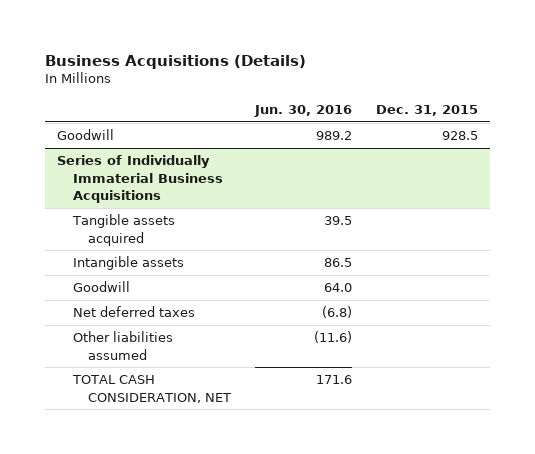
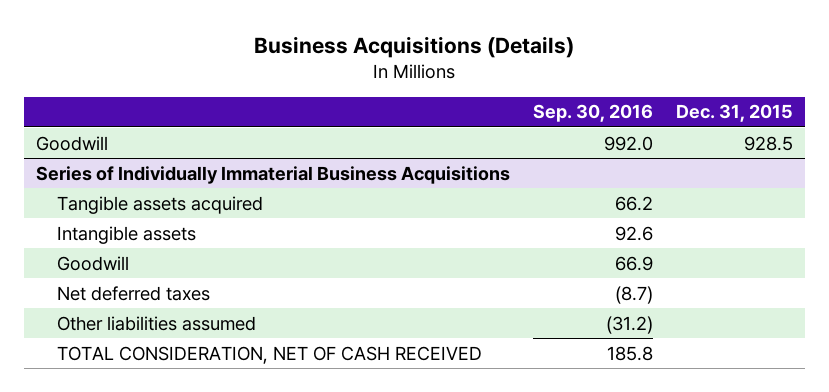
- | Jun. 30, 2016 | Dec. 31, 2015
+ | Sep. 30, 2016 | Dec. 31, 2015
@ Series of Individually Immaterial Business Acquisitions
- TOTAL CASH CONSIDERATION, NET | 171.6 |
+ TOTAL CONSIDERATION, NET OF CASH RECEIVED | 185.8 |

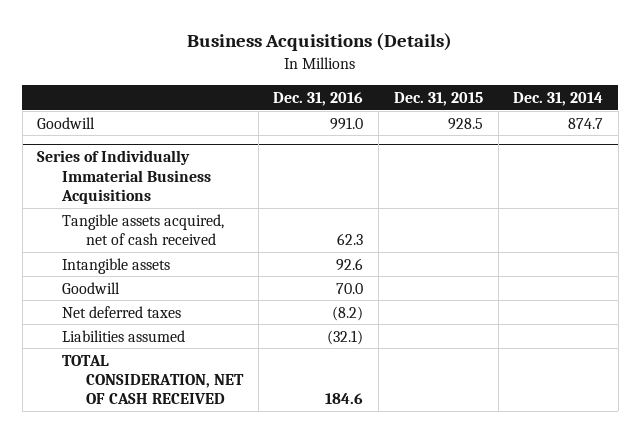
- | Sep. 30, 2016 | Dec. 31, 2015
+ | Dec. 31, 2016 | Dec. 31, 2015 | Dec. 31, 2014
@ Series of Individually Immaterial Business Acquisitions
- Tangible assets acquired | 66.2 |
+ Tangible assets acquired, net of cash received | 62.3 | |
- Other liabilities assumed | (31.2) |
+ Liabilities assumed | (32.1) | |

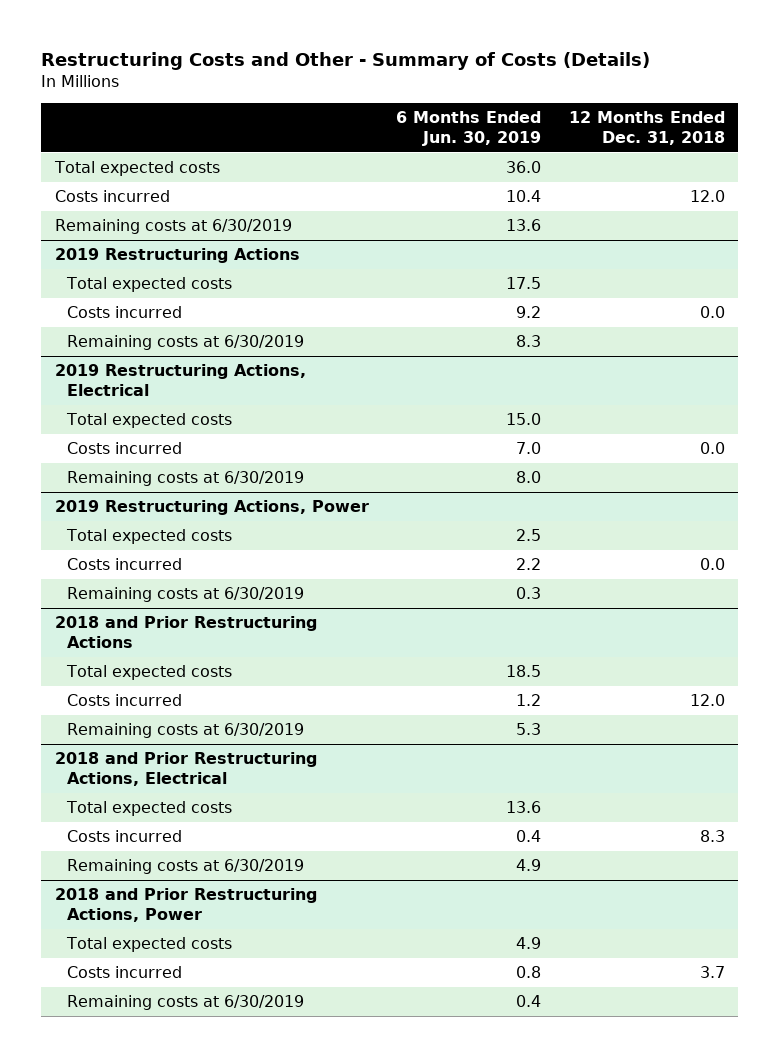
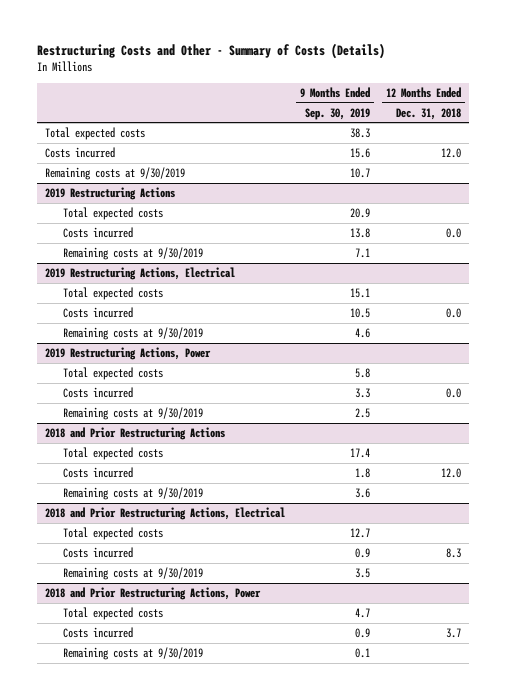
- | 6 Months Ended Jun. 30, 2019 | 12 Months Ended Dec. 31, 2018
+ | 9 Months Ended Sep. 30, 2019 | 12 Months Ended Dec. 31, 2018
- Remaining costs at 6/30/2019 | 13.6 |
+ Remaining costs at 9/30/2019 | 10.7 |
@ 2019 Restructuring Actions
- Remaining costs at 6/30/2019 | 8.3 |
+ Remaining costs at 9/30/2019 | 7.1 |
@ 2019 Restructuring Actions, Electrical
- Remaining costs at 6/30/2019 | 8.0 |
+ Remaining costs at 9/30/2019 | 4.6 |
@ 2019 Restructuring Actions, Power
- Remaining costs at 6/30/2019 | 0.3 |
+ Remaining costs at 9/30/2019 | 2.5 |
@ 2018 and Prior Restructuring Actions
- Remaining costs at 6/30/2019 | 5.3 |
+ Remaining costs at 9/30/2019 | 3.6 |
@ 2018 and Prior Restructuring Actions, Electrical
- Remaining costs at 6/30/2019 | 4.9 |
+ Remaining costs at 9/30/2019 | 3.5 |
@ 2018 and Prior Restructuring Actions, Power
- Remaining costs at 6/30/2019 | 0.4 |
+ Remaining costs at 9/30/2019 | 0.1 |

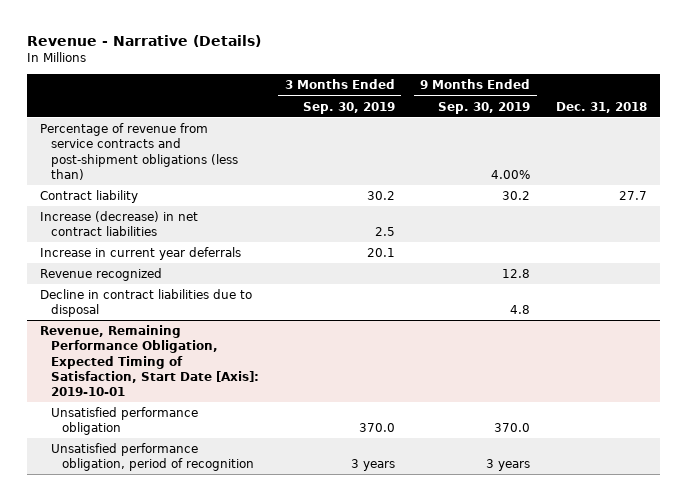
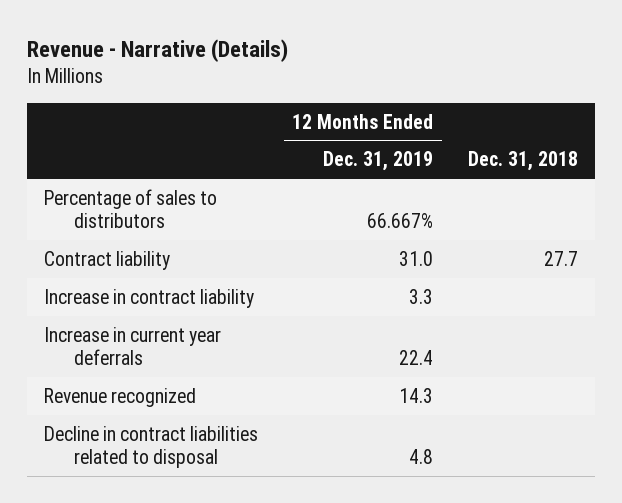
- | 3 Months Ended Sep. 30, 2019 | 9 Months Ended Sep. 30, 2019 | Dec. 31, 2018
+ | 12 Months Ended Dec. 31, 2019 | Dec. 31, 2018
- Percentage of revenue from service contracts and post-shipment obligations (less than) | | 4.00% |
+ Percentage of sales to distributors | 66.667% |
- Increase (decrease) in net contract liabilities | 2.5 | |
+ Increase in contract liability | 3.3 |
- Decline in contract liabilities due to disposal | | 4.8 |
- Revenue, Remaining Performance Obligation, Expected Timing of Satisfaction, Start Date [Axis]: 2019-10-01
- Unsatisfied performance obligation | 370.0 | 370.0 |
- Unsatisfied performance obligation, period of recognition | 3 years | 3 years |
+ Decline in contract liabilities related to disposal | 4.8 |

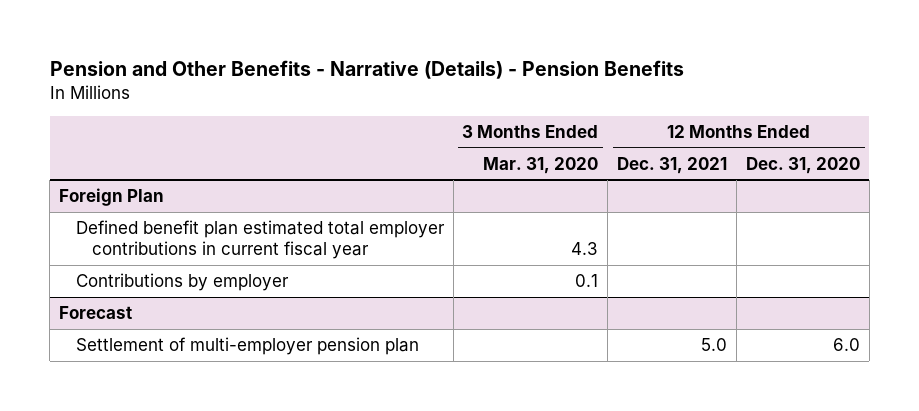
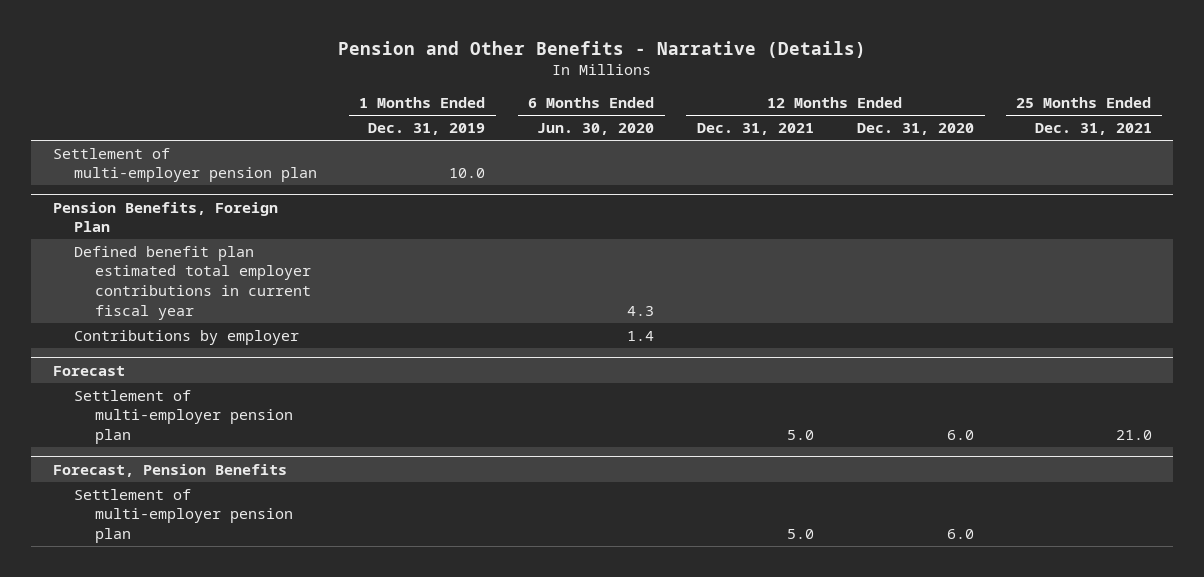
- Pension and Other Benefits - Narrative (Details) - Pension Benefits
+ Pension and Other Benefits - Narrative (Details)
- | 3 Months Ended Mar. 31, 2020 | 12 Months Ended Dec. 31, 2021 | 12 Months Ended Dec. 31, 2020
+ | 1 Months Ended Dec. 31, 2019 | 6 Months Ended Jun. 30, 2020 | 12 Months Ended Dec. 31, 2021 | 12 Months Ended Dec. 31, 2020 | 25 Months Ended Dec. 31, 2021
- Foreign Plan
+ Settlement of multi-employer pension plan | 10.0 | | | |
+ Pension Benefits, Foreign Plan
+ Forecast, Pension Benefits
+ Settlement of multi-employer pension plan | | | 5.0 | 6.0 |

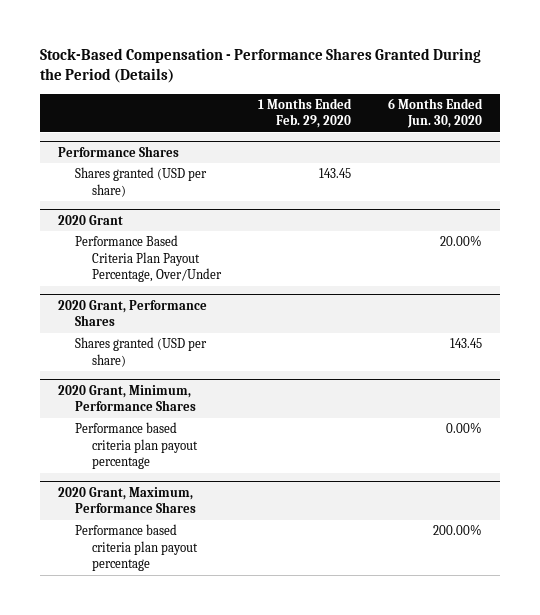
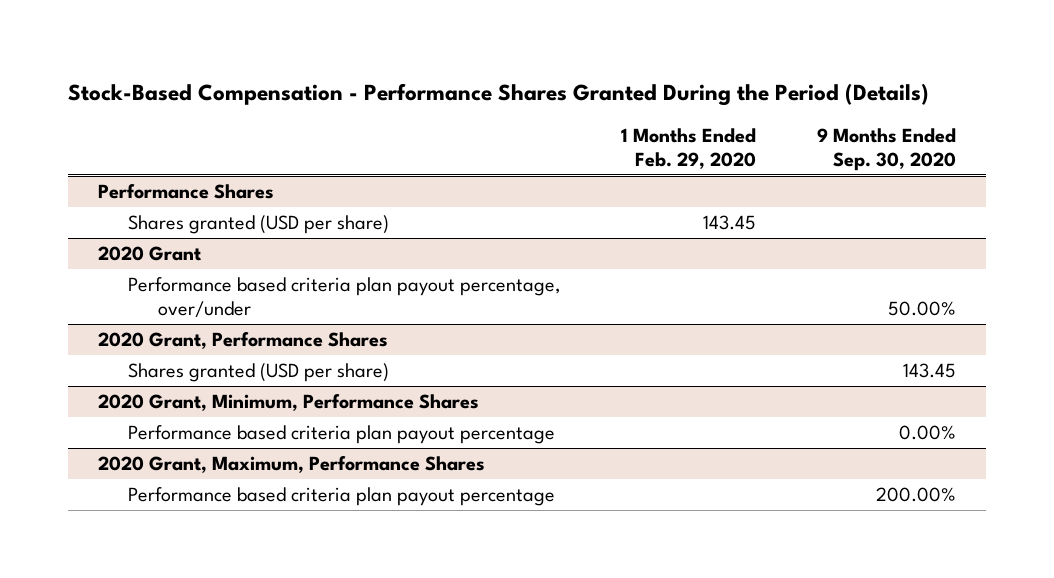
- | 1 Months Ended Feb. 29, 2020 | 6 Months Ended Jun. 30, 2020
+ | 1 Months Ended Feb. 29, 2020 | 9 Months Ended Sep. 30, 2020
@ 2020 Grant
- Performance Based Criteria Plan Payout Percentage, Over/Under | | 20.00%
+ Performance based criteria plan payout percentage, over/under | | 50.00%

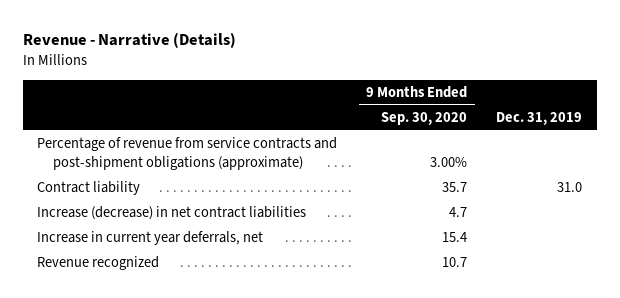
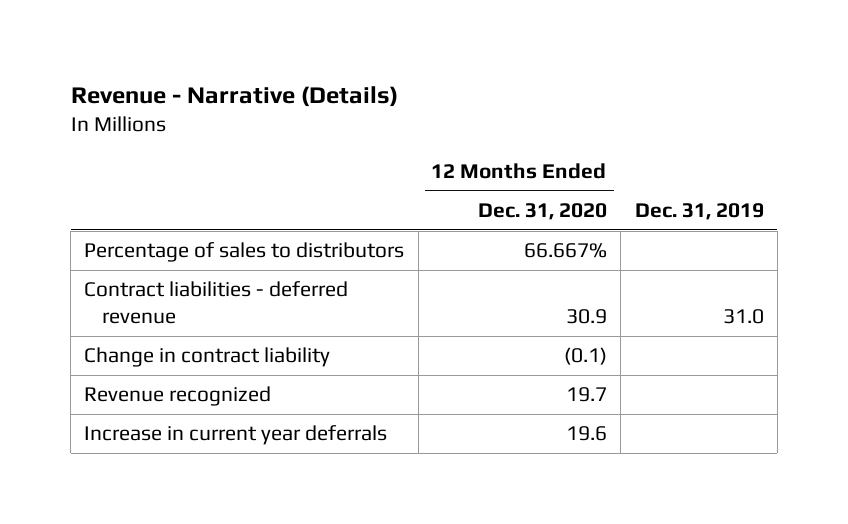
- | 9 Months Ended Sep. 30, 2020 | Dec. 31, 2019
+ | 12 Months Ended Dec. 31, 2020 | Dec. 31, 2019
- Percentage of revenue from service contracts and post-shipment obligations (approximate) | 3.00% |
- Contract liability | 35.7 | 31.0
- Increase (decrease) in net contract liabilities | 4.7 |
- Increase in current year deferrals, net | 15.4 |
+ Percentage of sales to distributors | 66.667% |
+ Contract liabilities - deferred revenue | 30.9 | 31.0
+ Change in contract liability | (0.1) |
+ Increase in current year deferrals | 19.6 |

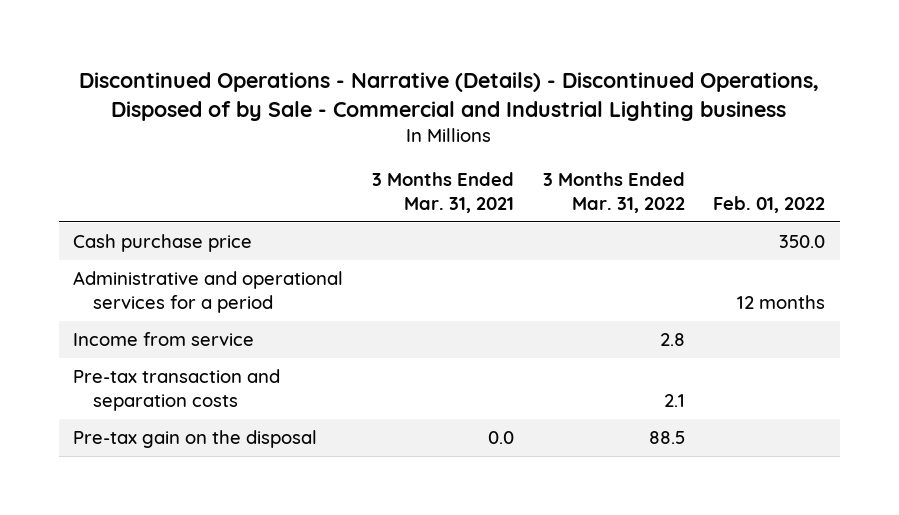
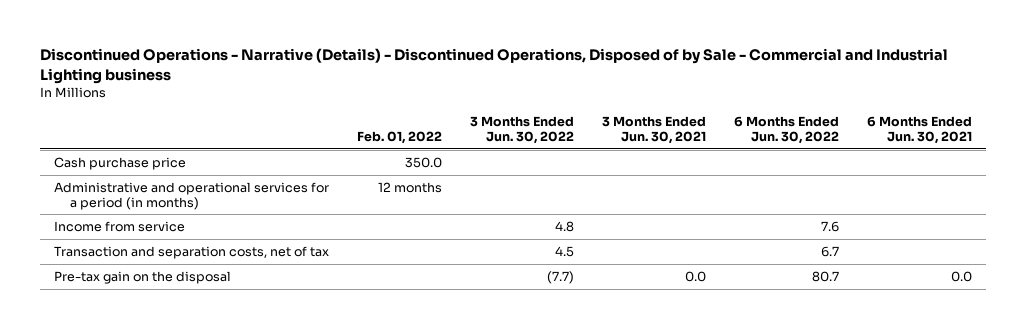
- | 3 Months Ended Mar. 31, 2021 | 3 Months Ended Mar. 31, 2022 | Feb. 01, 2022
+ | Feb. 01, 2022 | 3 Months Ended Jun. 30, 2022 | 3 Months Ended Jun. 30, 2021 | 6 Months Ended Jun. 30, 2022 | 6 Months Ended Jun. 30, 2021
- Administrative and operational services for a period | | | 12 months
+ Administrative and operational services for a period (in months) | 12 months | | | |
- Pre-tax transaction and separation costs | | 2.1 |
+ Transaction and separation costs, net of tax | | 4.5 | | 6.7 |

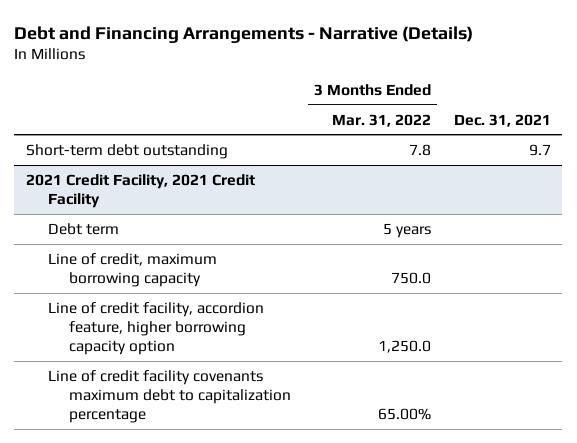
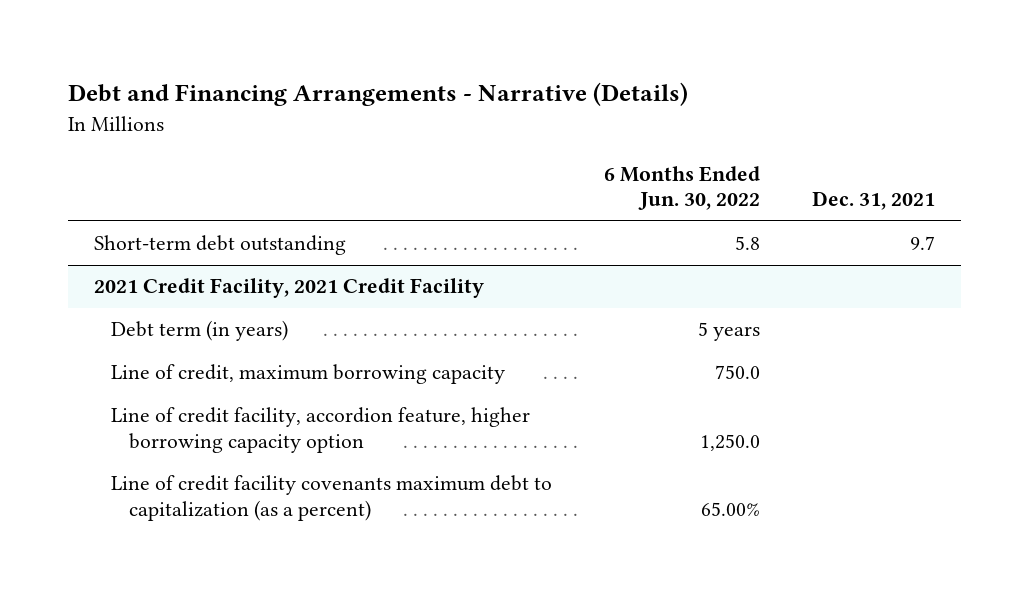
- | 3 Months Ended Mar. 31, 2022 | Dec. 31, 2021
+ | 6 Months Ended Jun. 30, 2022 | Dec. 31, 2021
@ 2021 Credit Facility, 2021 Credit Facility
- Debt term | 5 years |
+ Debt term (in years) | 5 years |
- Line of credit facility covenants maximum debt to capitalization percentage | 65.00% |
+ Line of credit facility covenants maximum debt to capitalization (as a percent) | 65.00% |

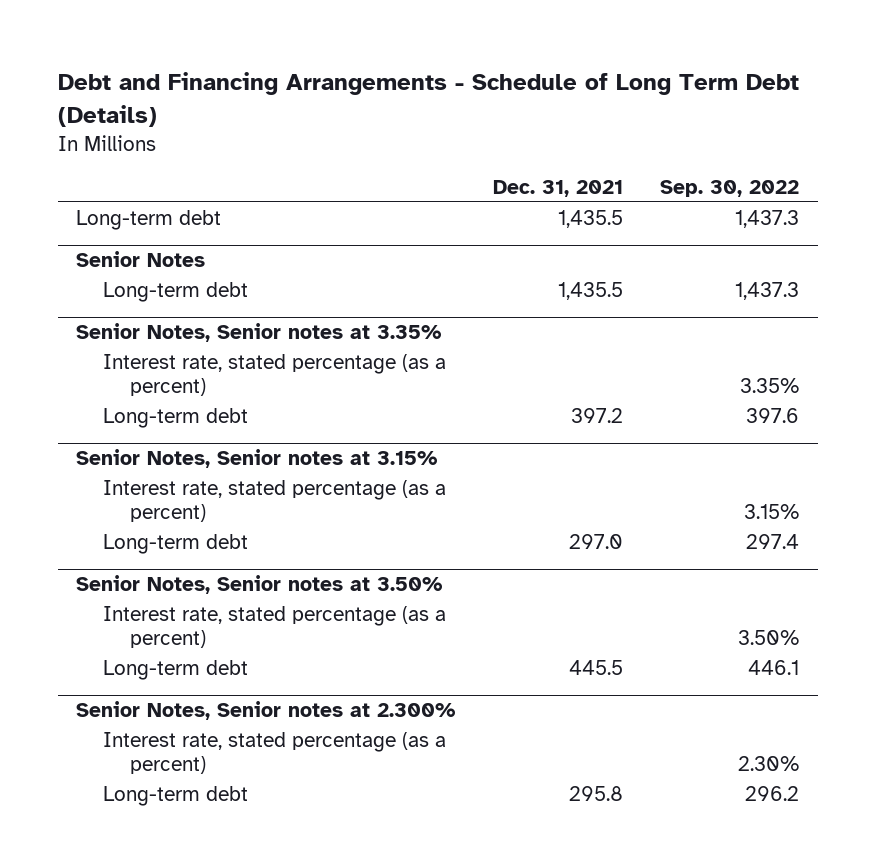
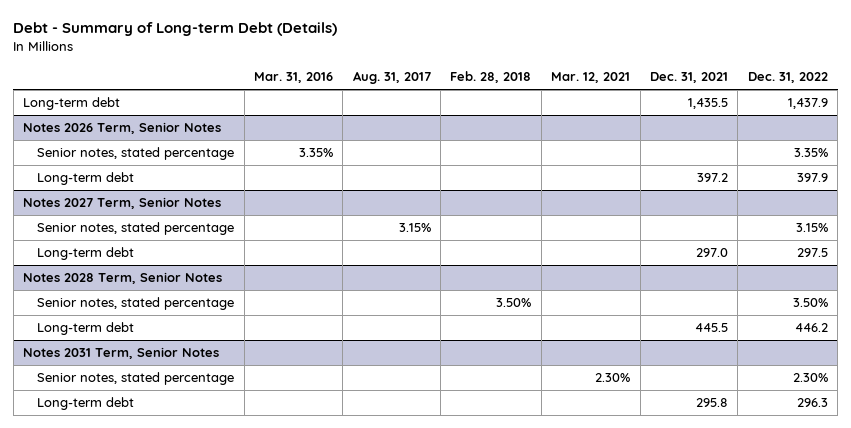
- Debt and Financing Arrangements - Schedule of Long Term Debt (Details)
+ Debt - Summary of Long-term Debt (Details)
- | Dec. 31, 2021 | Sep. 30, 2022
+ | Mar. 31, 2016 | Aug. 31, 2017 | Feb. 28, 2018 | Mar. 12, 2021 | Dec. 31, 2021 | Dec. 31, 2022
- Senior Notes
- Long-term debt | 1,435.5 | 1,437.3
- Senior Notes, Senior notes at 3.35%
- Interest rate, stated percentage (as a percent) | | 3.35%
+ Notes 2026 Term, Senior Notes
+ Senior notes, stated percentage | 3.35% | | | | | 3.35%
- Senior Notes, Senior notes at 3.15%
- Interest rate, stated percentage (as a percent) | | 3.15%
+ Notes 2027 Term, Senior Notes
+ Senior notes, stated percentage | | 3.15% | | | | 3.15%
- Senior Notes, Senior notes at 3.50%
- Interest rate, stated percentage (as a percent) | | 3.50%
+ Notes 2028 Term, Senior Notes
+ Senior notes, stated percentage | | | 3.50% | | | 3.50%
- Senior Notes, Senior notes at 2.300%
- Interest rate, stated percentage (as a percent) | | 2.30%
+ Notes 2031 Term, Senior Notes
+ Senior notes, stated percentage | | | | 2.30% | | 2.30%

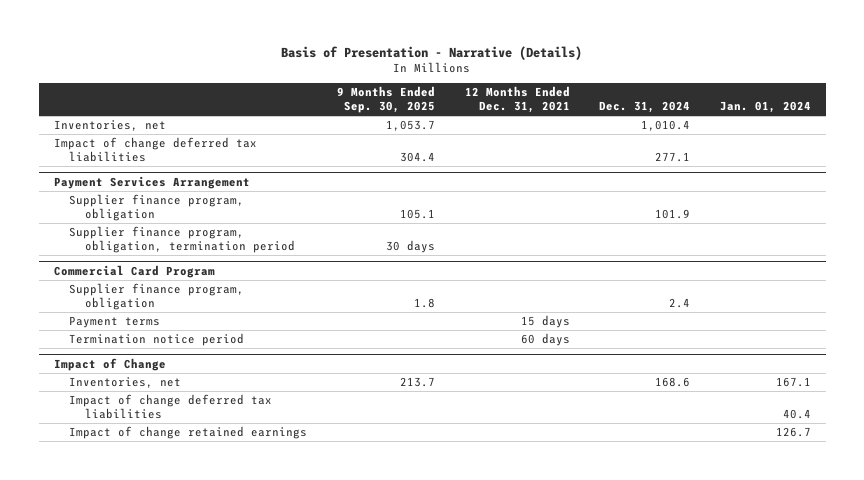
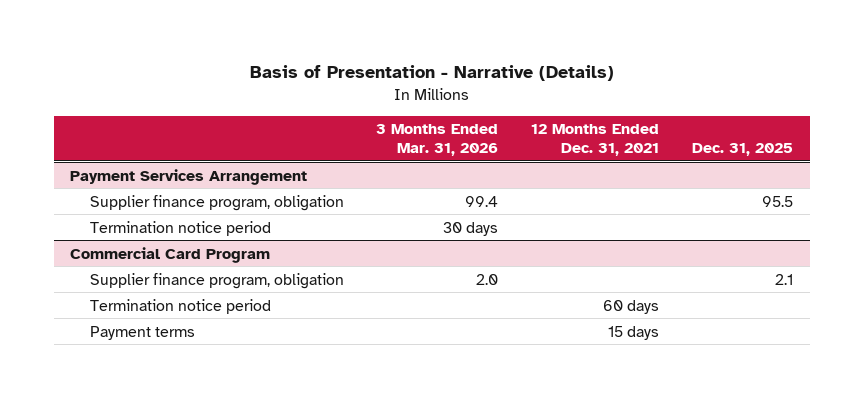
- | 9 Months Ended Sep. 30, 2025 | 12 Months Ended Dec. 31, 2021 | Dec. 31, 2024 | Jan. 01, 2024
+ | 3 Months Ended Mar. 31, 2026 | 12 Months Ended Dec. 31, 2021 | Dec. 31, 2025
- Inventories, net | 1,053.7 | | 1,010.4 |
- Impact of change deferred tax liabilities | 304.4 | | 277.1 |
@ Payment Services Arrangement
- Supplier finance program, obligation, termination period | 30 days | | |
+ Termination notice period | 30 days | |
- Impact of Change
- Inventories, net | 213.7 | | 168.6 | 167.1
- Impact of change deferred tax liabilities | | | | 40.4
- Impact of change retained earnings | | | | 126.7
@ Commercial Card Program
moved down: Payment terms | | 15 days |

